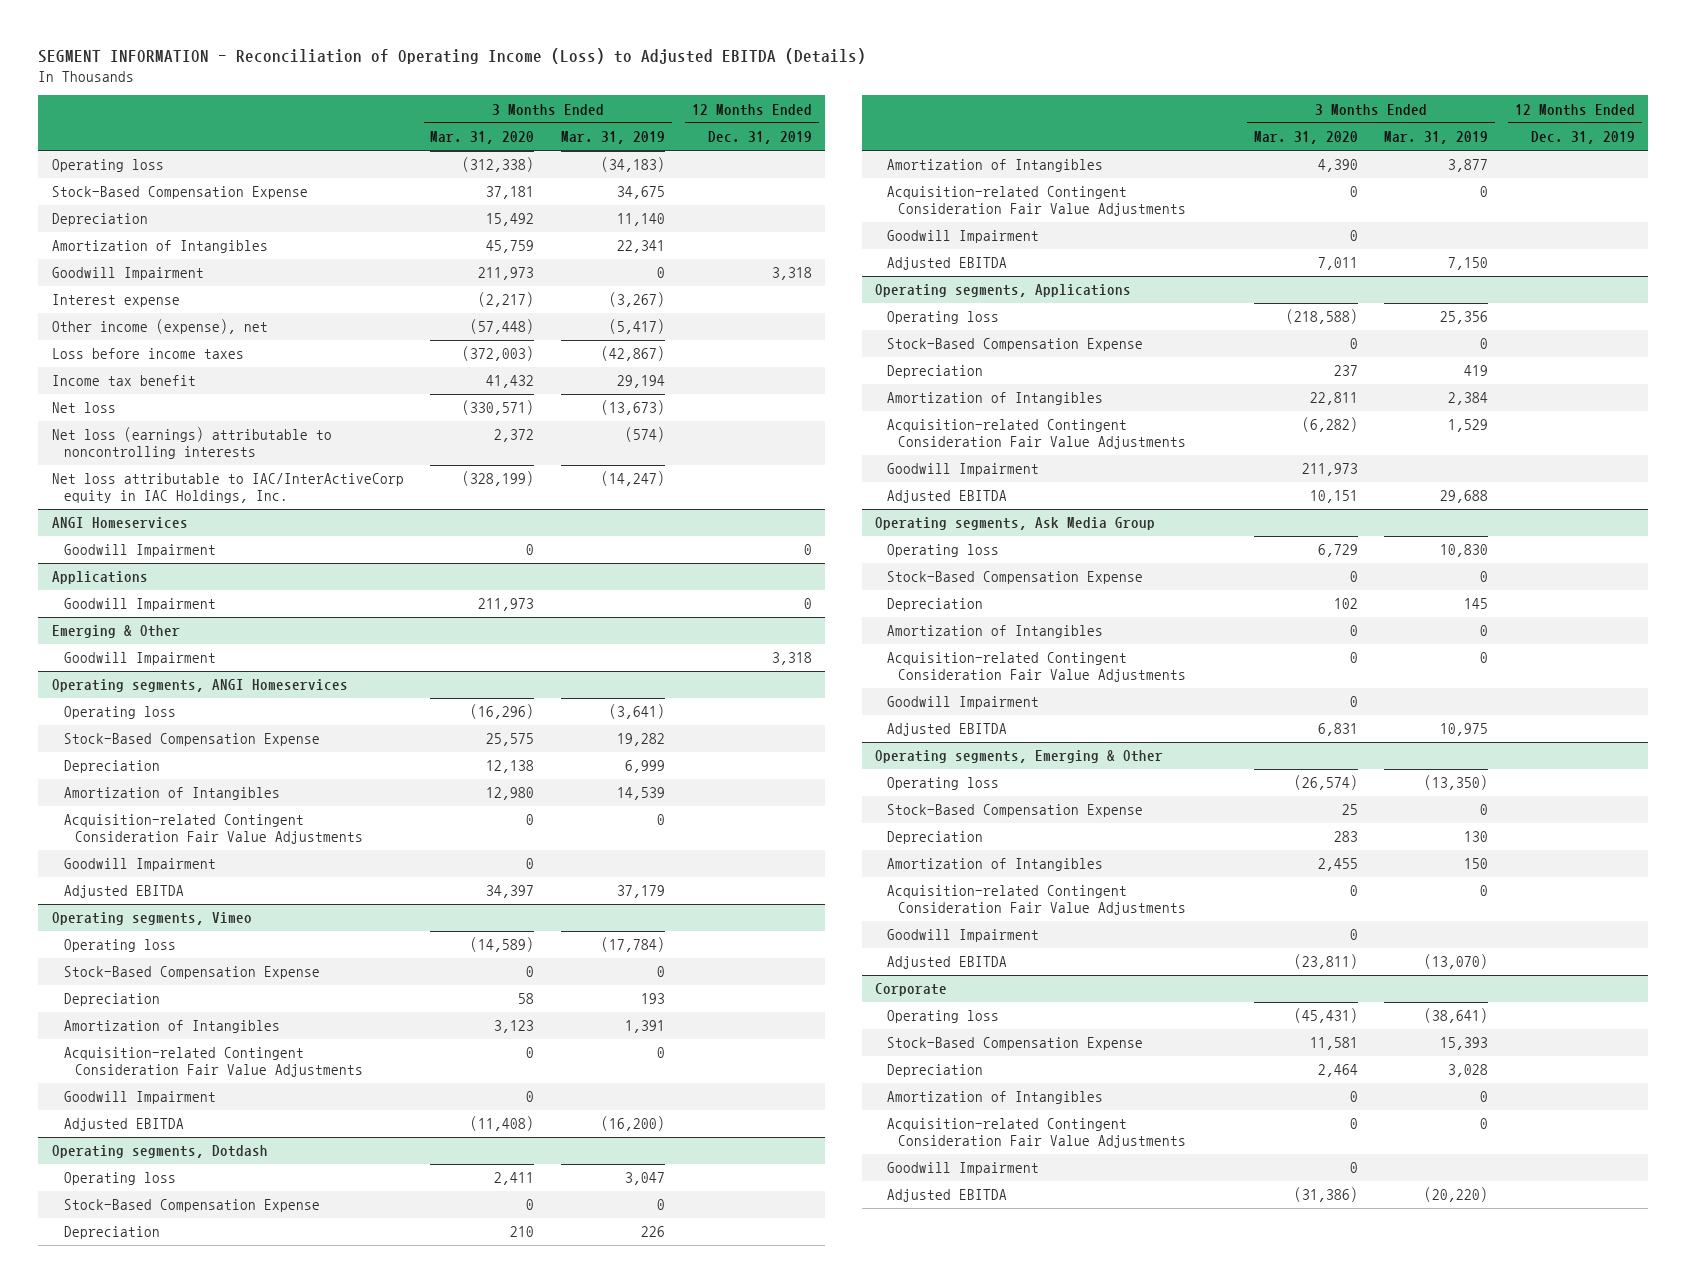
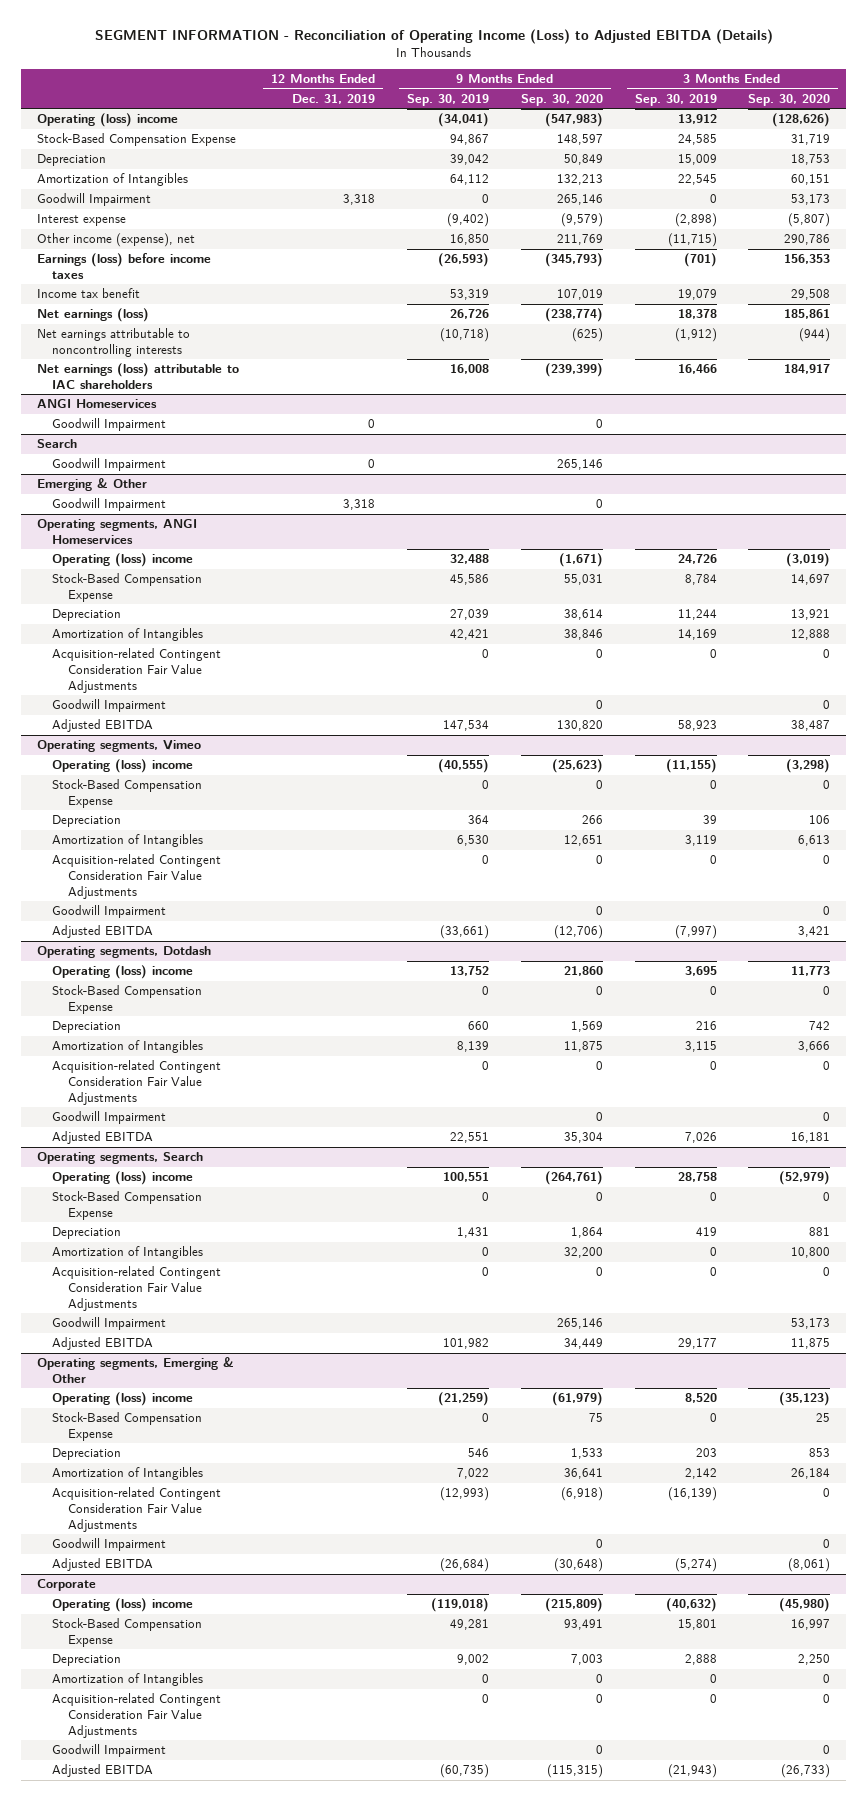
- | 3 Months Ended Mar. 31, 2020 | 3 Months Ended Mar. 31, 2019 | 12 Months Ended Dec. 31, 2019
+ | 12 Months Ended Dec. 31, 2019 | 9 Months Ended Sep. 30, 2019 | 9 Months Ended Sep. 30, 2020 | 3 Months Ended Sep. 30, 2019 | 3 Months Ended Sep. 30, 2020
- Operating loss | (312,338) | (34,183) |
+ Operating (loss) income | | (34,041) | (547,983) | 13,912 | (128,626)
- Loss before income taxes | (372,003) | (42,867) |
+ Earnings (loss) before income taxes | | (26,593) | (345,793) | (701) | 156,353
- Net loss | (330,571) | (13,673) |
- Net loss (earnings) attributable to noncontrolling interests | 2,372 | (574) |
- Net loss attributable to IAC/InterActiveCorp equity in IAC Holdings, Inc. | (328,199) | (14,247) |
+ Net earnings (loss) | | 26,726 | (238,774) | 18,378 | 185,861
+ Net earnings attributable to noncontrolling interests | | (10,718) | (625) | (1,912) | (944)
+ Net earnings (loss) attributable to IAC shareholders | | 16,008 | (239,399) | 16,466 | 184,917
- Applications
- Goodwill Impairment | 211,973 | | 0
+ Search
+ Goodwill Impairment | 0 | | 265,146 | |
@ Operating segments, ANGI Homeservices
- Operating loss | (16,296) | (3,641) |
+ Operating (loss) income | | 32,488 | (1,671) | 24,726 | (3,019)
@ Operating segments, Vimeo
- Operating loss | (14,589) | (17,784) |
+ Operating (loss) income | | (40,555) | (25,623) | (11,155) | (3,298)
@ Operating segments, Dotdash
- Operating loss | 2,411 | 3,047 |
+ Operating (loss) income | | 13,752 | 21,860 | 3,695 | 11,773
- Operating segments, Applications
- Operating loss | (218,588) | 25,356 |
+ Operating segments, Search
+ Operating (loss) income | | 100,551 | (264,761) | 28,758 | (52,979)
- Operating segments, Ask Media Group
- Operating loss | 6,729 | 10,830 |
- Stock-Based Compensation Expense | 0 | 0 |
- Depreciation | 102 | 145 |
- Amortization of Intangibles | 0 | 0 |
- Acquisition-related Contingent Consideration Fair Value Adjustments | 0 | 0 |
- Goodwill Impairment | 0 | |
- Adjusted EBITDA | 6,831 | 10,975 |
@ Operating segments, Emerging & Other
- Operating loss | (26,574) | (13,350) |
+ Operating (loss) income | | (21,259) | (61,979) | 8,520 | (35,123)
@ Corporate
- Operating loss | (45,431) | (38,641) |
+ Operating (loss) income | | (119,018) | (215,809) | (40,632) | (45,980)

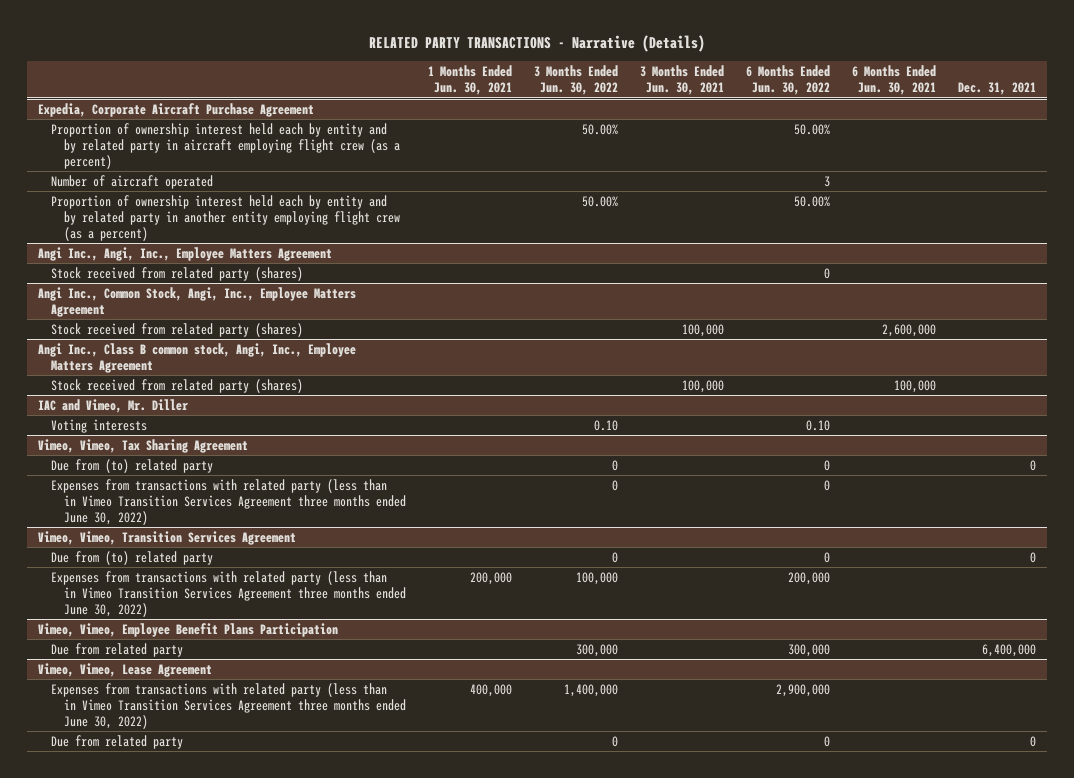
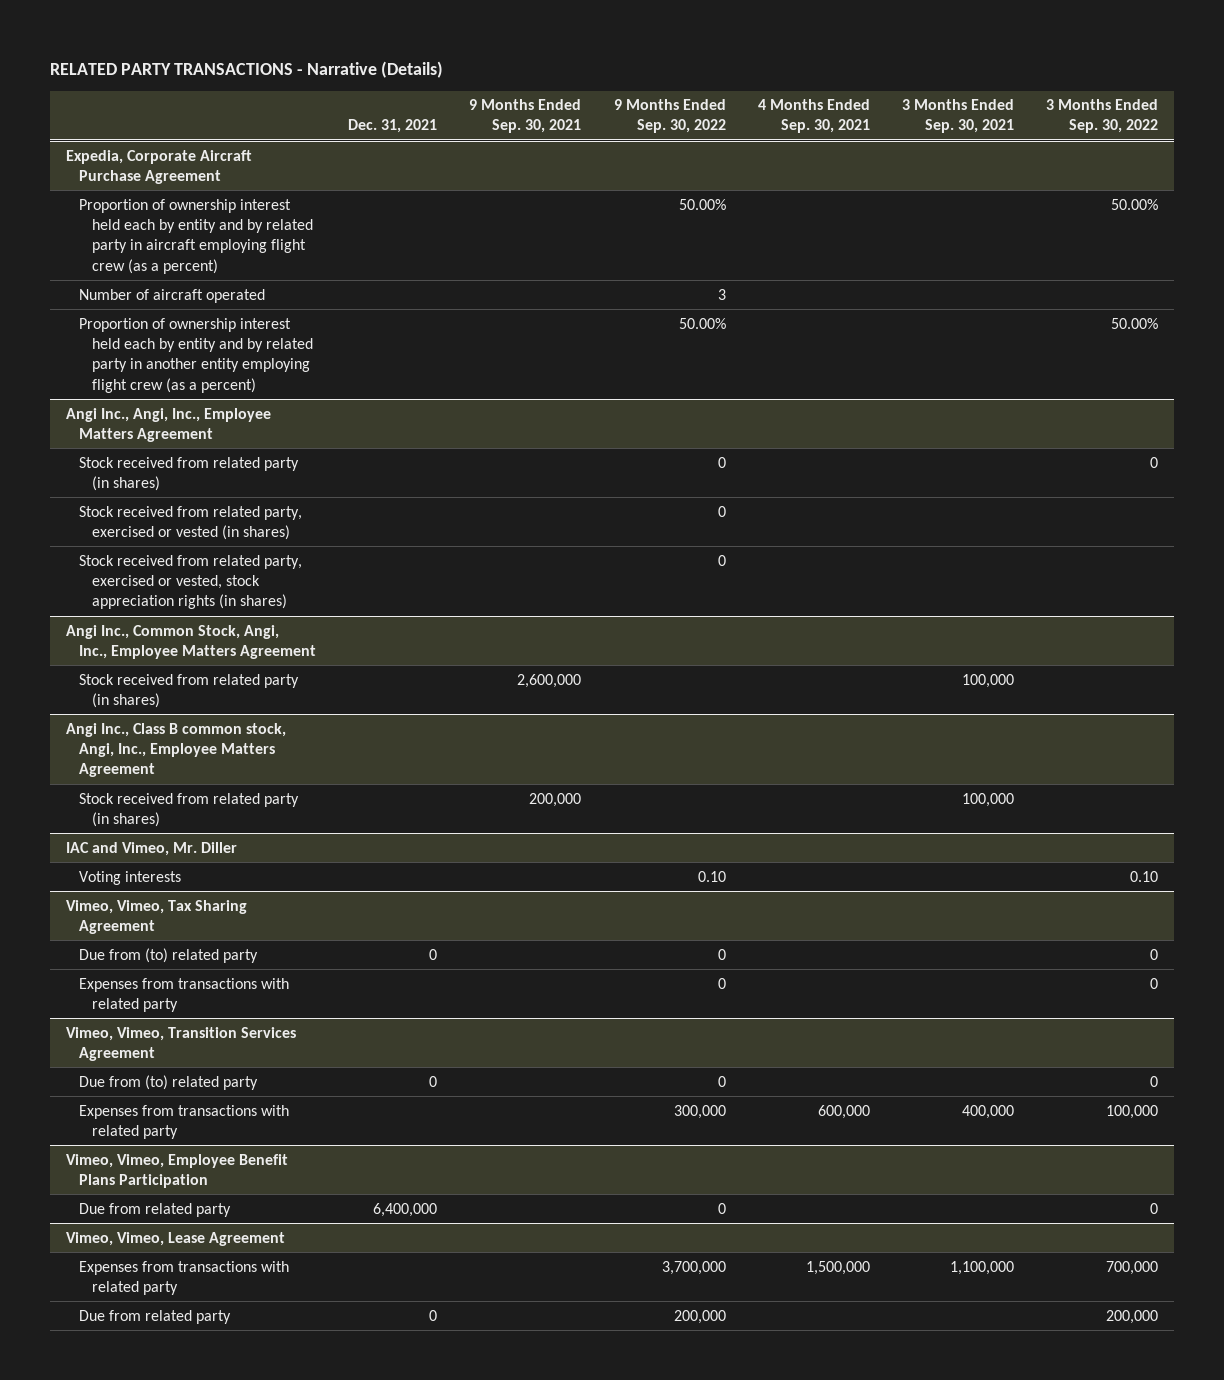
- | 1 Months Ended Jun. 30, 2021 | 3 Months Ended Jun. 30, 2022 | 3 Months Ended Jun. 30, 2021 | 6 Months Ended Jun. 30, 2022 | 6 Months Ended Jun. 30, 2021 | Dec. 31, 2021
+ | Dec. 31, 2021 | 9 Months Ended Sep. 30, 2021 | 9 Months Ended Sep. 30, 2022 | 4 Months Ended Sep. 30, 2021 | 3 Months Ended Sep. 30, 2021 | 3 Months Ended Sep. 30, 2022
@ Angi Inc., Angi, Inc., Employee Matters Agreement
- Stock received from related party (shares) | | | | 0 | |
+ Stock received from related party (in shares) | | | 0 | | | 0
+ Stock received from related party, exercised or vested (in shares) | | | 0 | | |
+ Stock received from related party, exercised or vested, stock appreciation rights (in shares) | | | 0 | | |
@ Angi Inc., Common Stock, Angi, Inc., Employee Matters Agreement
- Stock received from related party (shares) | | | 100,000 | | 2,600,000 |
+ Stock received from related party (in shares) | | 2,600,000 | | | 100,000 |
@ Angi Inc., Class B common stock, Angi, Inc., Employee Matters Agreement
- Stock received from related party (shares) | | | 100,000 | | 100,000 |
+ Stock received from related party (in shares) | | 200,000 | | | 100,000 |
@ Vimeo, Vimeo, Tax Sharing Agreement
- Expenses from transactions with related party (less than in Vimeo Transition Services Agreement three months ended June 30, 2022) | | 0 | | 0 | |
+ Expenses from transactions with related party | | | 0 | | | 0
@ Vimeo, Vimeo, Transition Services Agreement
- Expenses from transactions with related party (less than in Vimeo Transition Services Agreement three months ended June 30, 2022) | 200,000 | 100,000 | | 200,000 | |
+ Expenses from transactions with related party | | | 300,000 | 600,000 | 400,000 | 100,000
@ Vimeo, Vimeo, Lease Agreement
- Expenses from transactions with related party (less than in Vimeo Transition Services Agreement three months ended June 30, 2022) | 400,000 | 1,400,000 | | 2,900,000 | |
+ Expenses from transactions with related party | | | 3,700,000 | 1,500,000 | 1,100,000 | 700,000

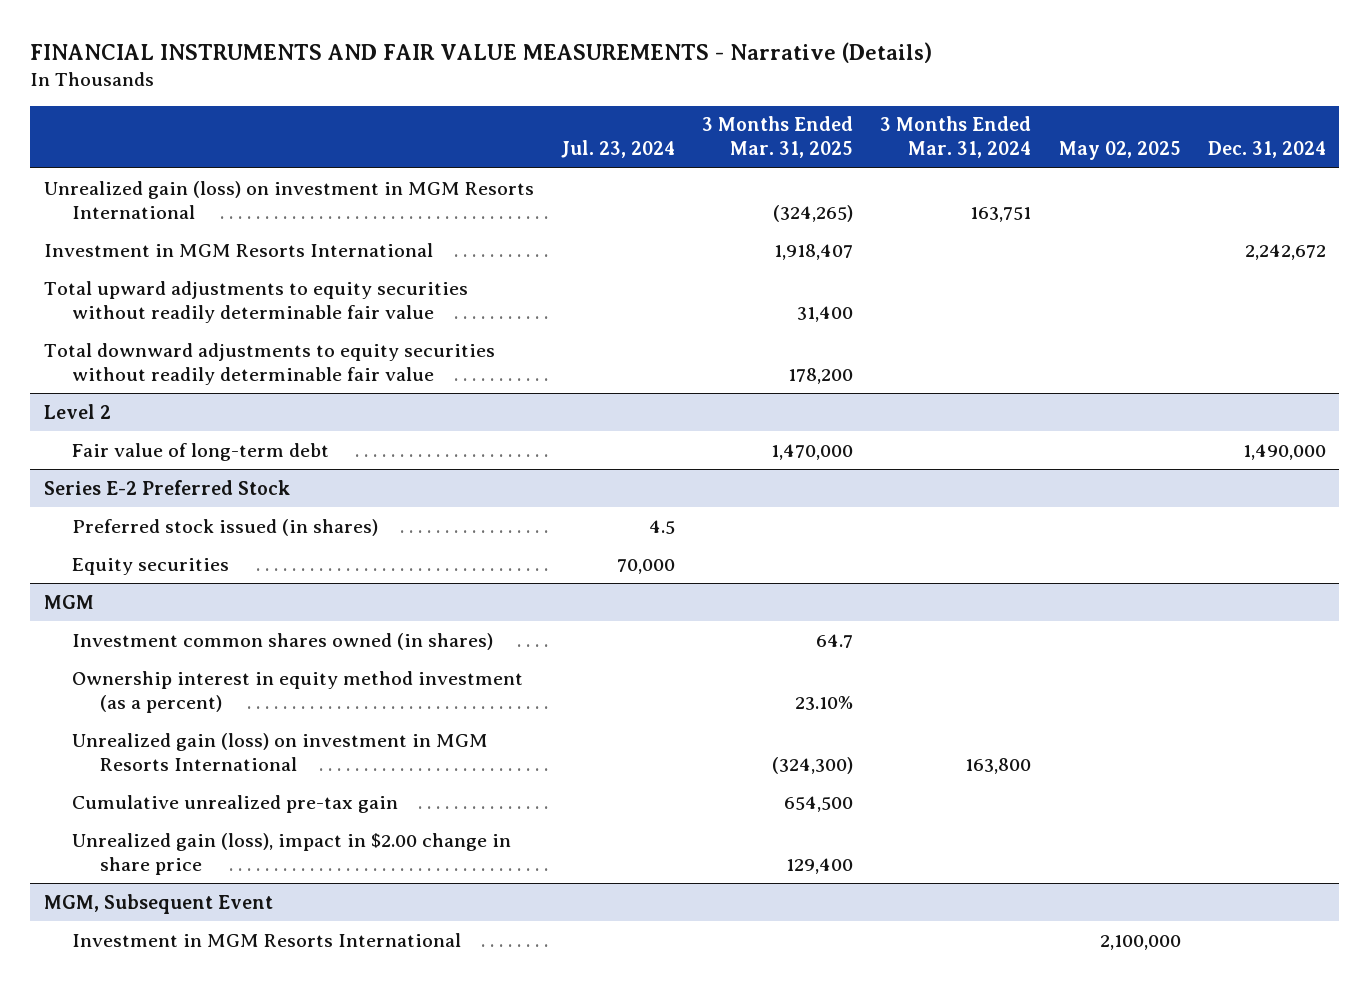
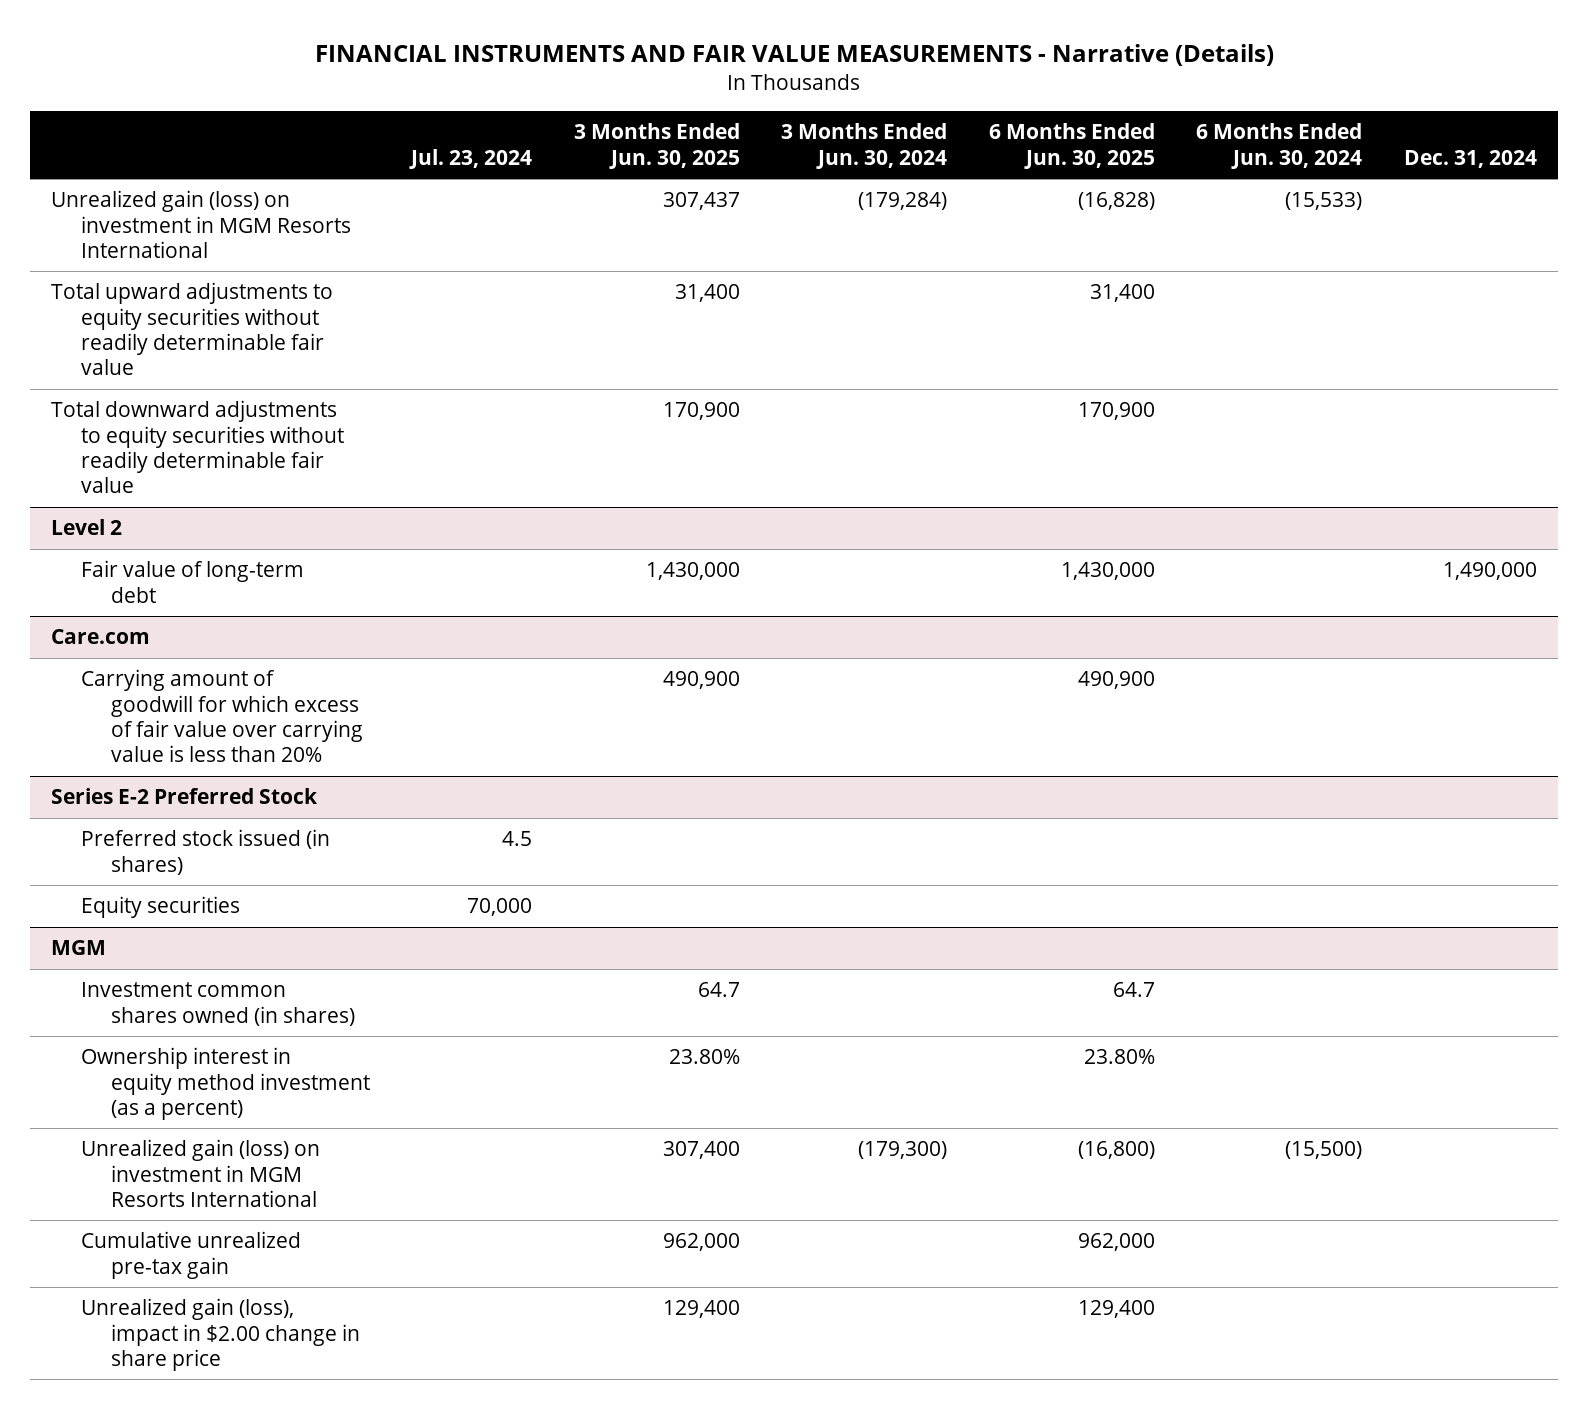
- | Jul. 23, 2024 | 3 Months Ended Mar. 31, 2025 | 3 Months Ended Mar. 31, 2024 | May 02, 2025 | Dec. 31, 2024
+ | Jul. 23, 2024 | 3 Months Ended Jun. 30, 2025 | 3 Months Ended Jun. 30, 2024 | 6 Months Ended Jun. 30, 2025 | 6 Months Ended Jun. 30, 2024 | Dec. 31, 2024
- Investment in MGM Resorts International | | 1,918,407 | | | 2,242,672
+ Care.com
+ Carrying amount of goodwill for which excess of fair value over carrying value is less than 20% | | 490,900 | | 490,900 | |
- MGM, Subsequent Event
- Investment in MGM Resorts International | | | | 2,100,000 |

